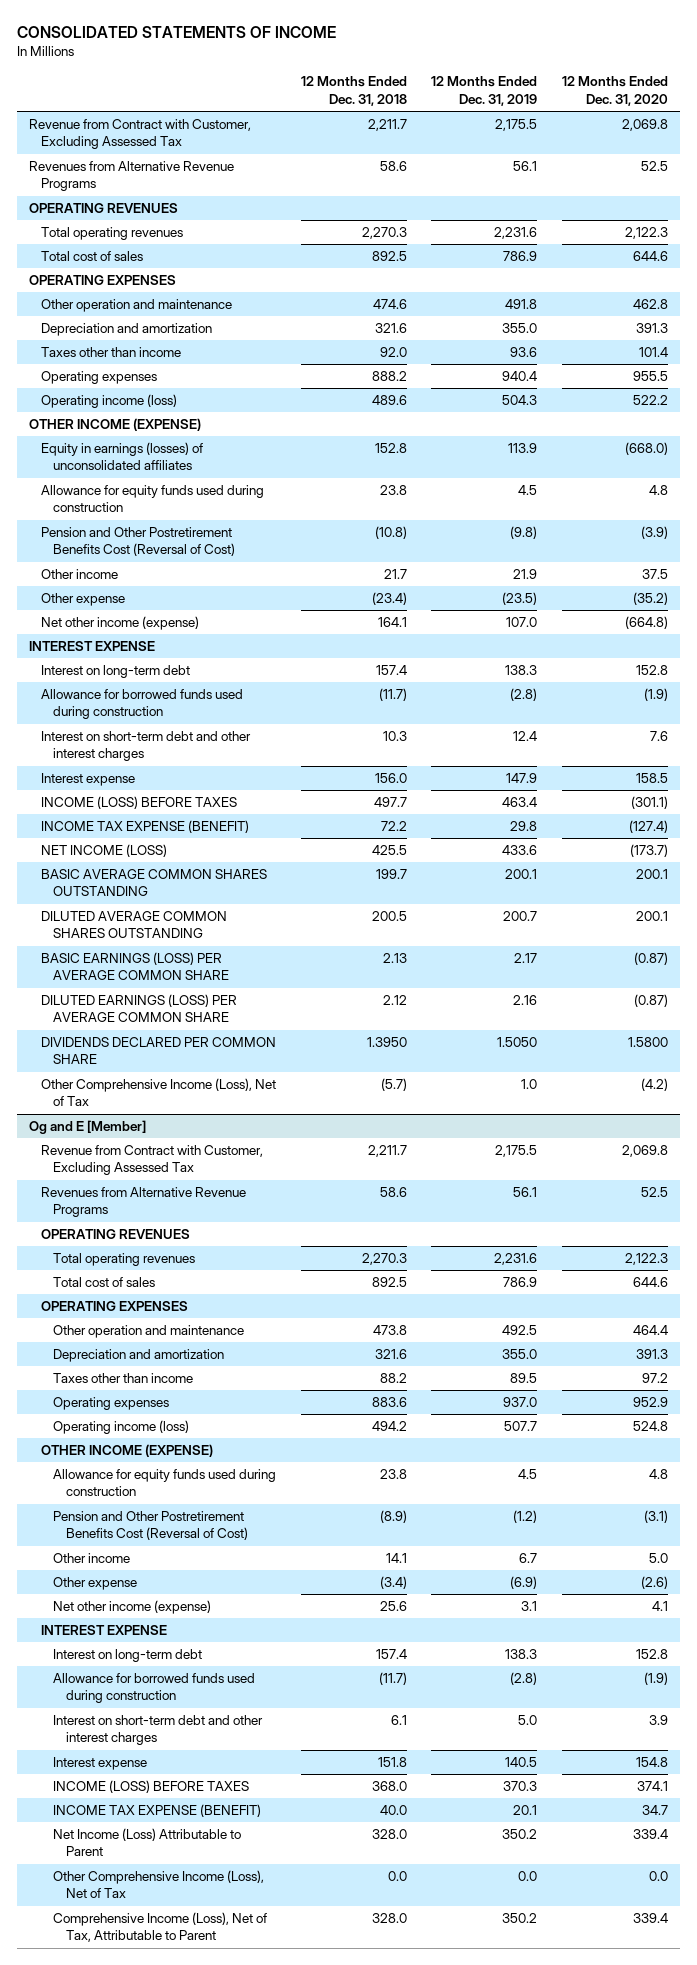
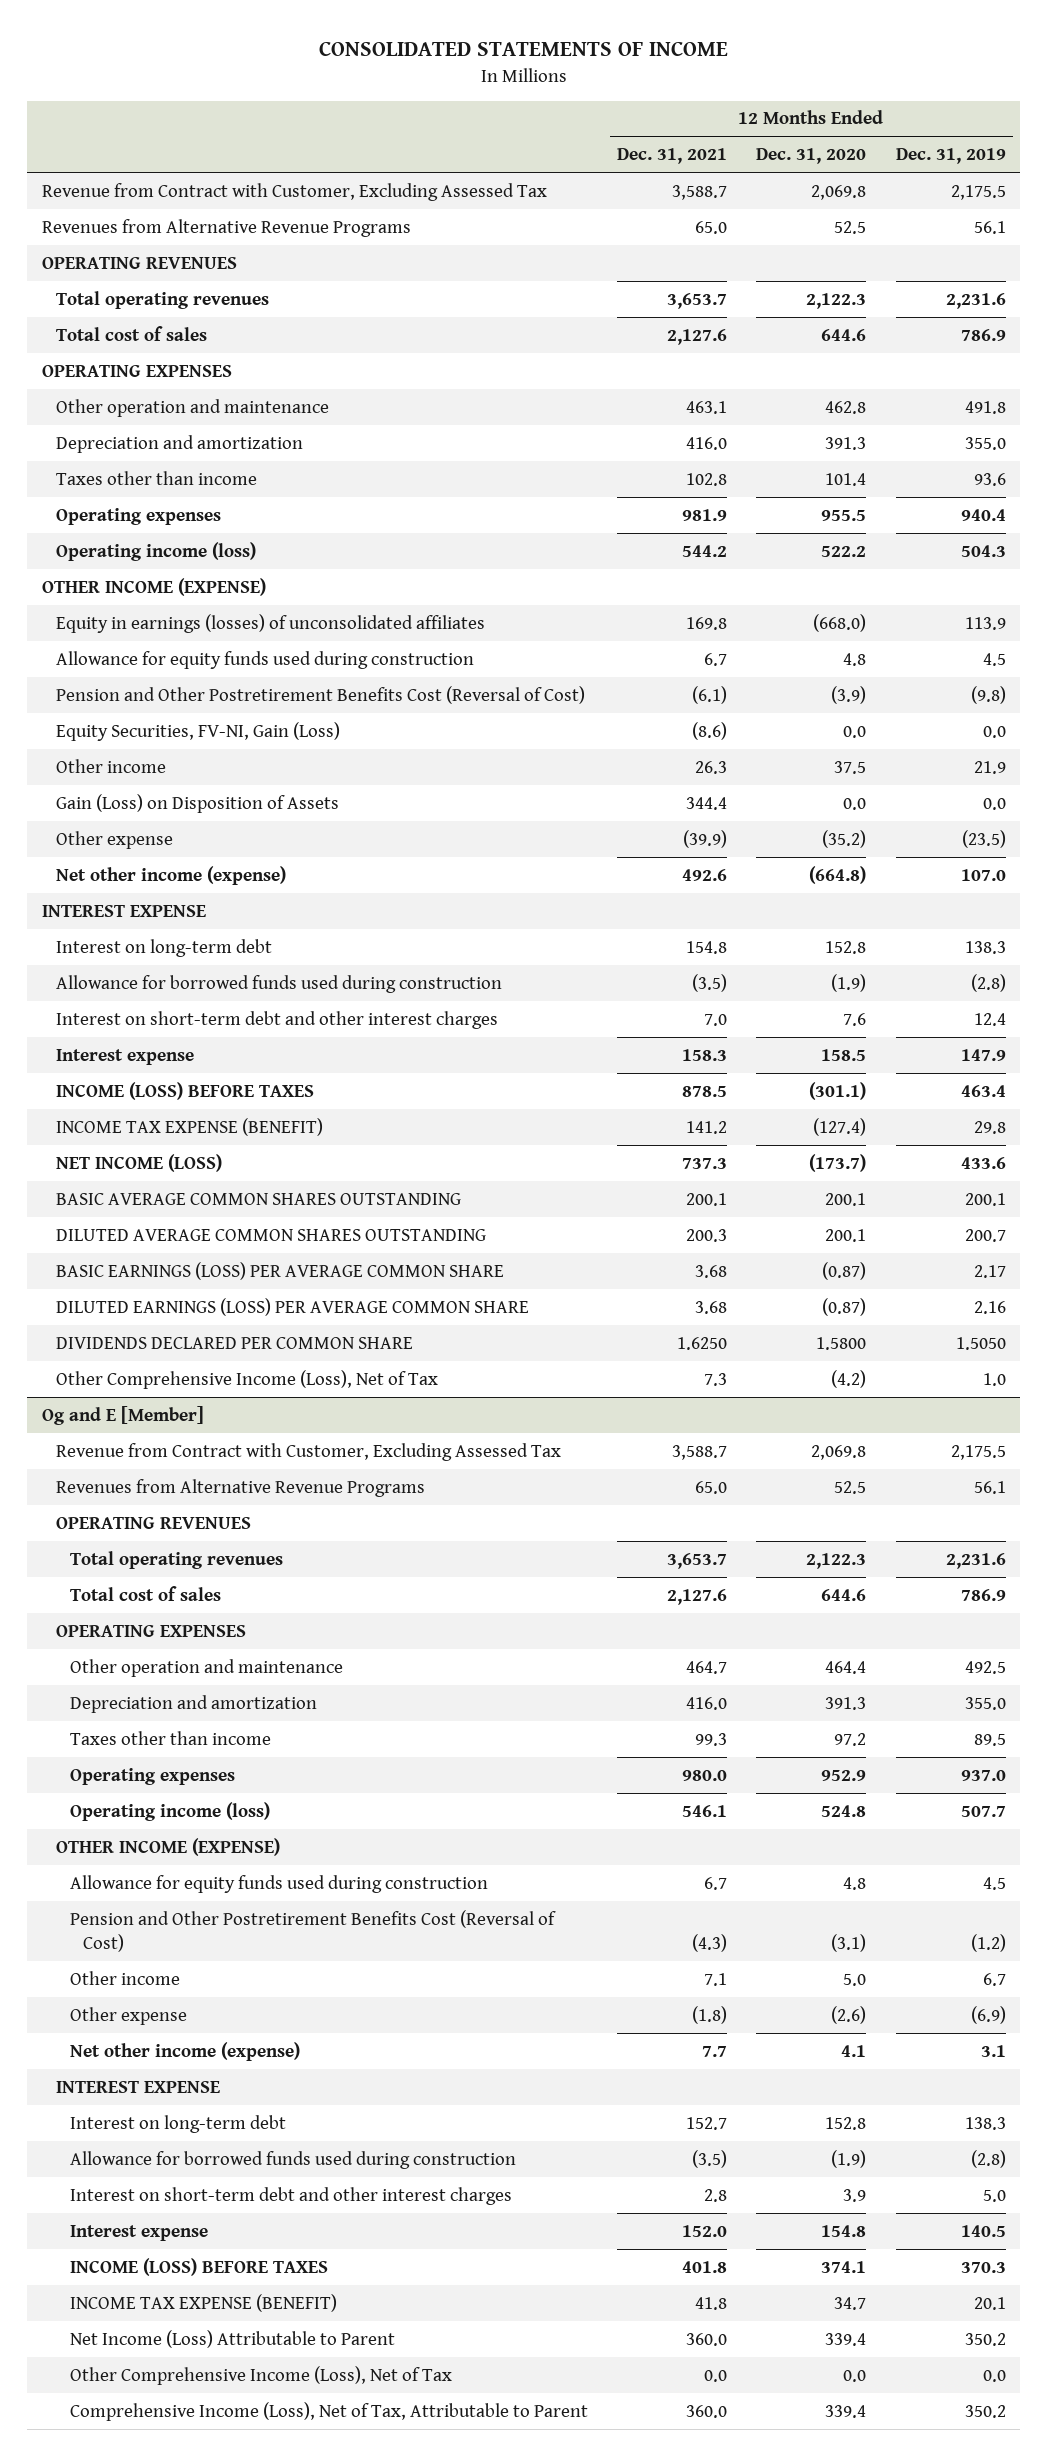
- | 12 Months Ended Dec. 31, 2018 | 12 Months Ended Dec. 31, 2019 | 12 Months Ended Dec. 31, 2020
+ | 12 Months Ended Dec. 31, 2021 | 12 Months Ended Dec. 31, 2020 | 12 Months Ended Dec. 31, 2019
+ Equity Securities, FV-NI, Gain (Loss) | (8.6) | 0.0 | 0.0
+ Gain (Loss) on Disposition of Assets | 344.4 | 0.0 | 0.0

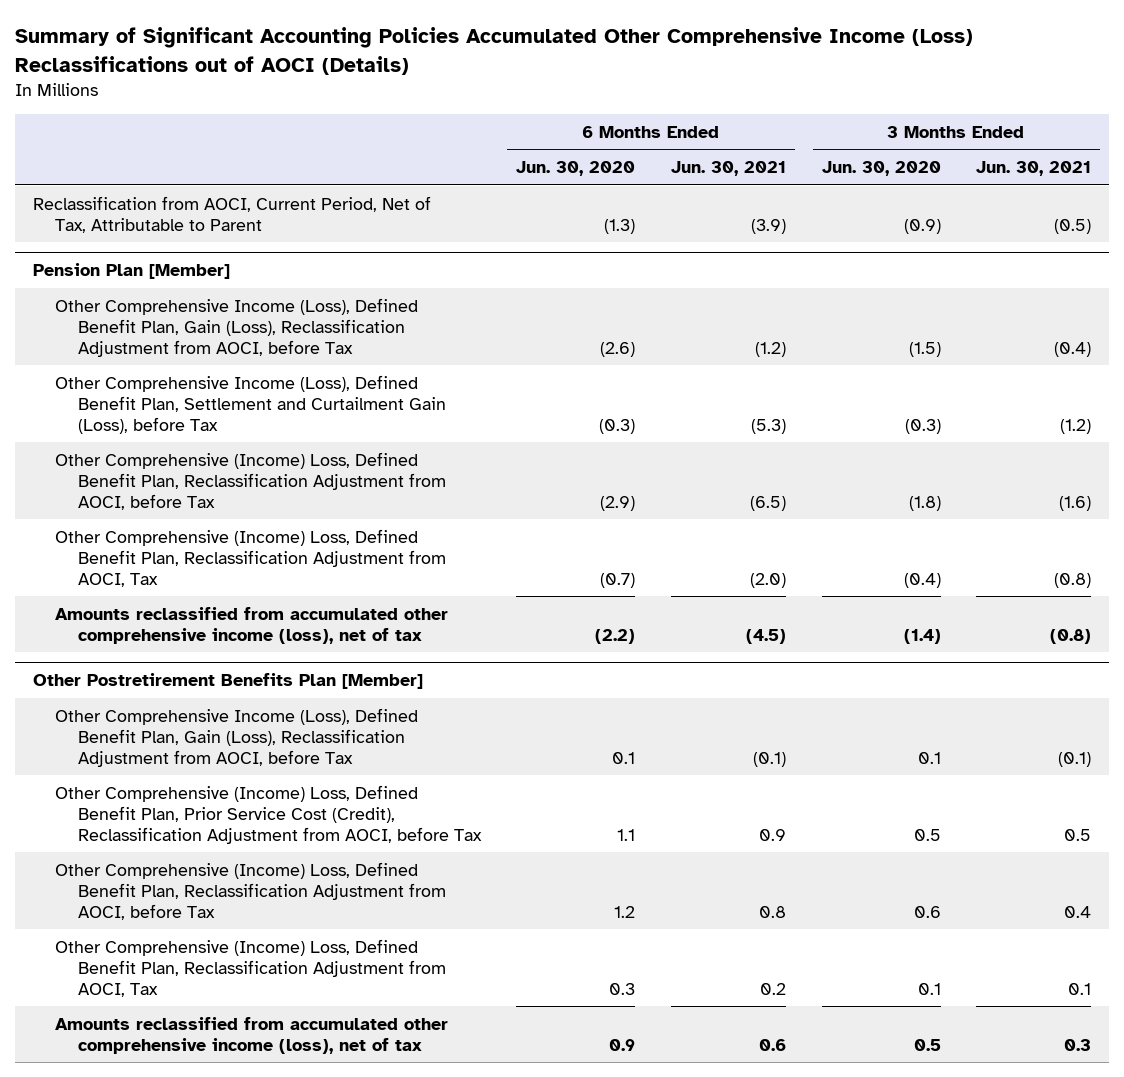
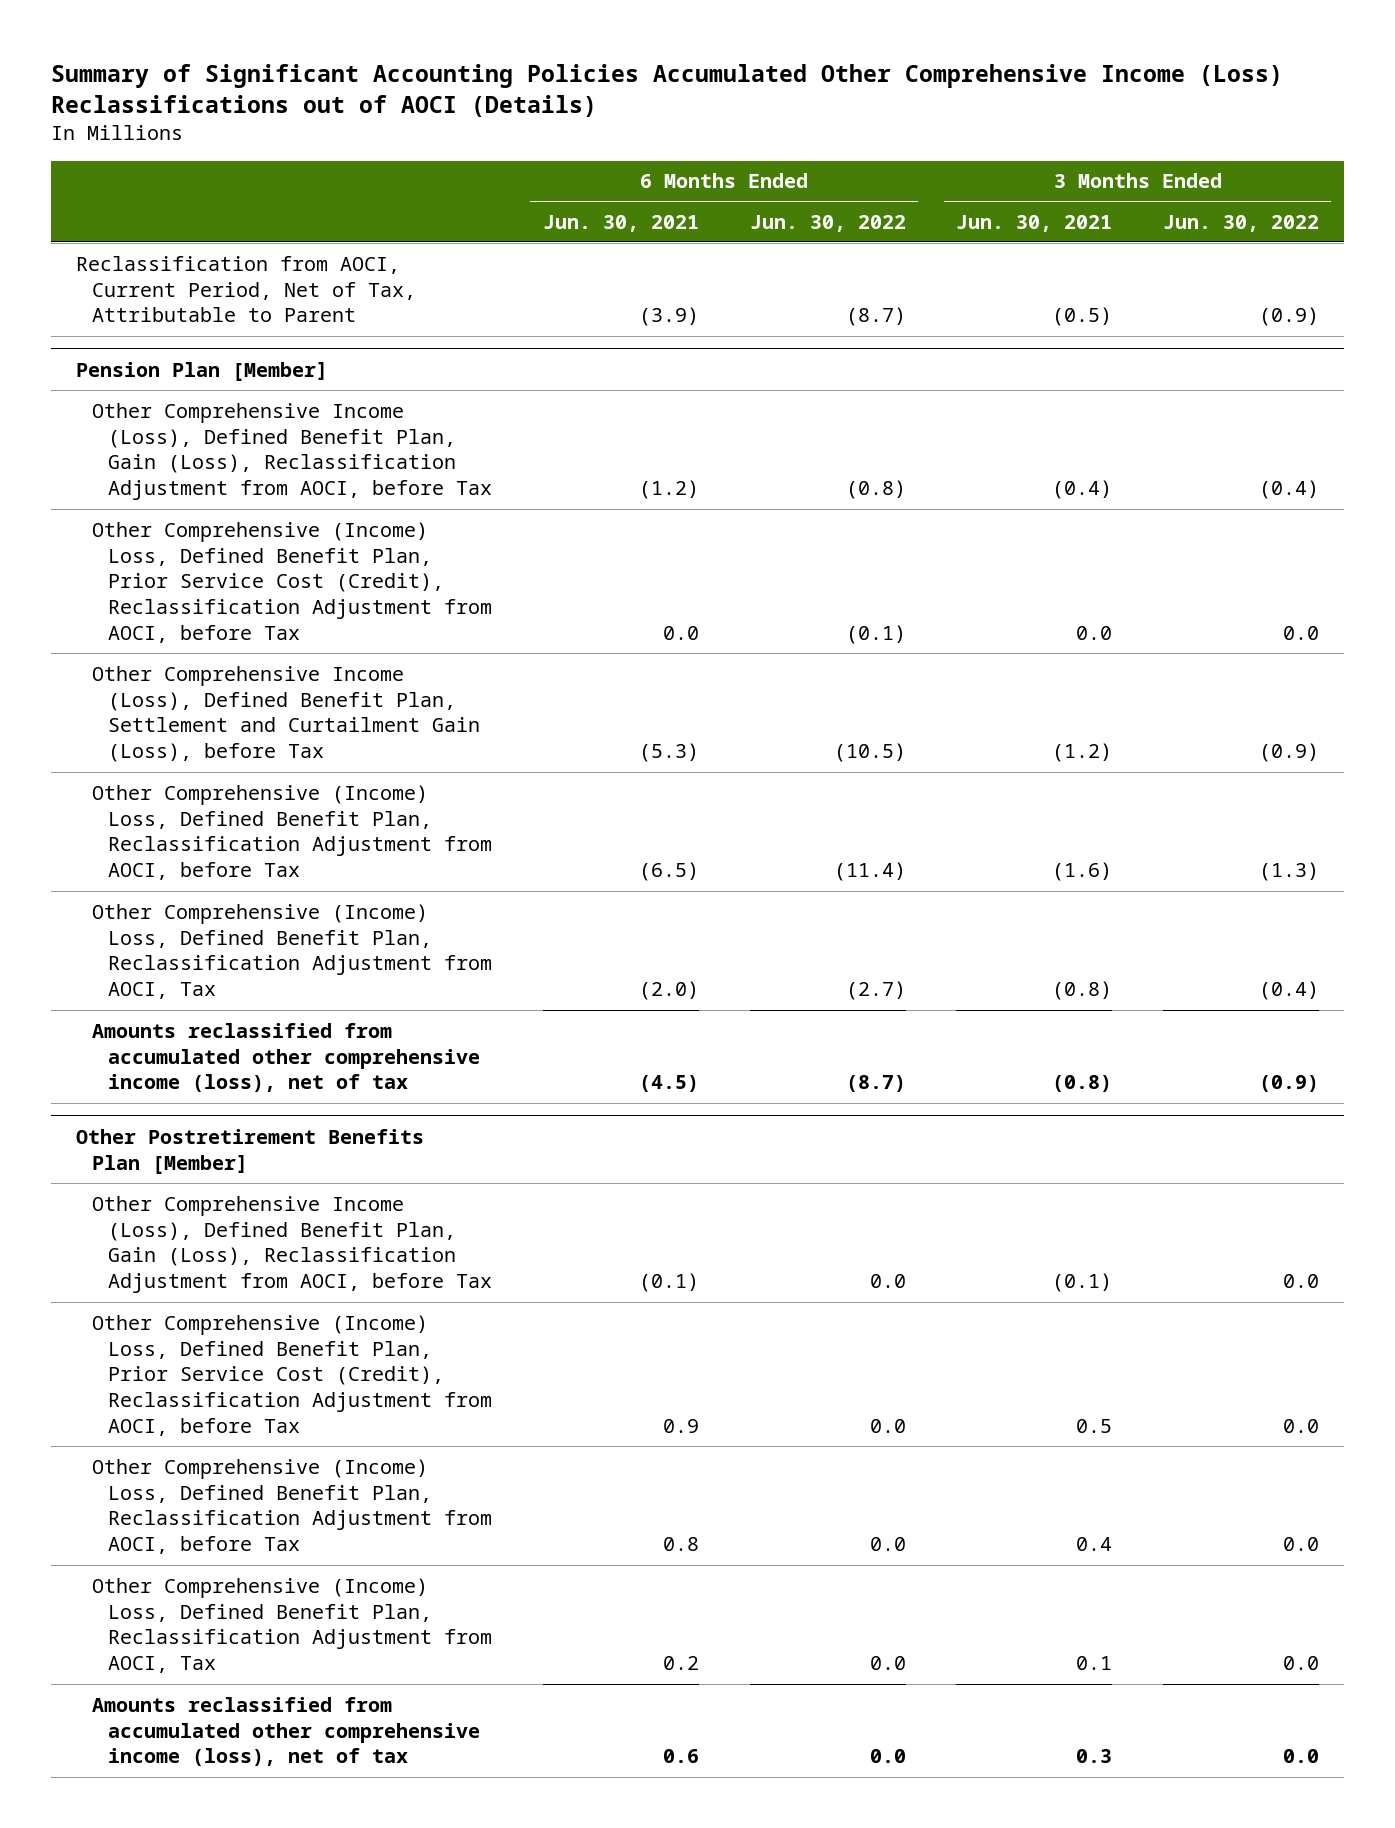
- | 6 Months Ended Jun. 30, 2020 | 6 Months Ended Jun. 30, 2021 | 3 Months Ended Jun. 30, 2020 | 3 Months Ended Jun. 30, 2021
+ | 6 Months Ended Jun. 30, 2021 | 6 Months Ended Jun. 30, 2022 | 3 Months Ended Jun. 30, 2021 | 3 Months Ended Jun. 30, 2022
@ Pension Plan [Member]
+ Other Comprehensive (Income) Loss, Defined Benefit Plan, Prior Service Cost (Credit), Reclassification Adjustment from AOCI, before Tax | 0.0 | (0.1) | 0.0 | 0.0

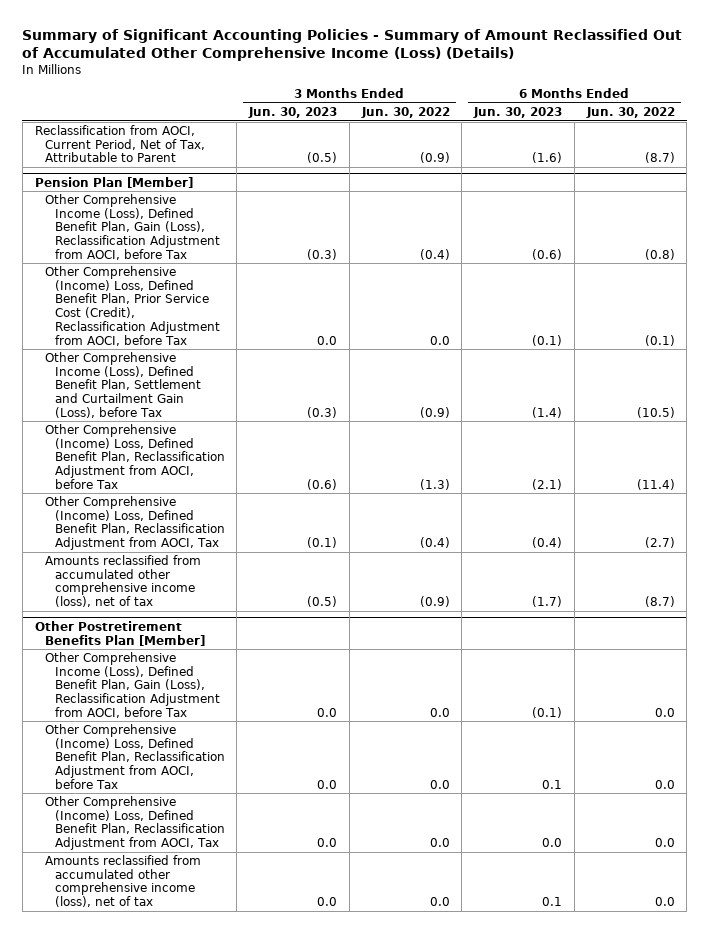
- Summary of Significant Accounting Policies Accumulated Other Comprehensive Income (Loss) Reclassifications out of AOCI (Details)
+ Summary of Significant Accounting Policies - Summary of Amount Reclassified Out of Accumulated Other Comprehensive Income (Loss) (Details)
- | 6 Months Ended Jun. 30, 2021 | 6 Months Ended Jun. 30, 2022 | 3 Months Ended Jun. 30, 2021 | 3 Months Ended Jun. 30, 2022
+ | 3 Months Ended Jun. 30, 2023 | 3 Months Ended Jun. 30, 2022 | 6 Months Ended Jun. 30, 2023 | 6 Months Ended Jun. 30, 2022
@ Other Postretirement Benefits Plan [Member]
- Other Comprehensive (Income) Loss, Defined Benefit Plan, Prior Service Cost (Credit), Reclassification Adjustment from AOCI, before Tax | 0.9 | 0.0 | 0.5 | 0.0

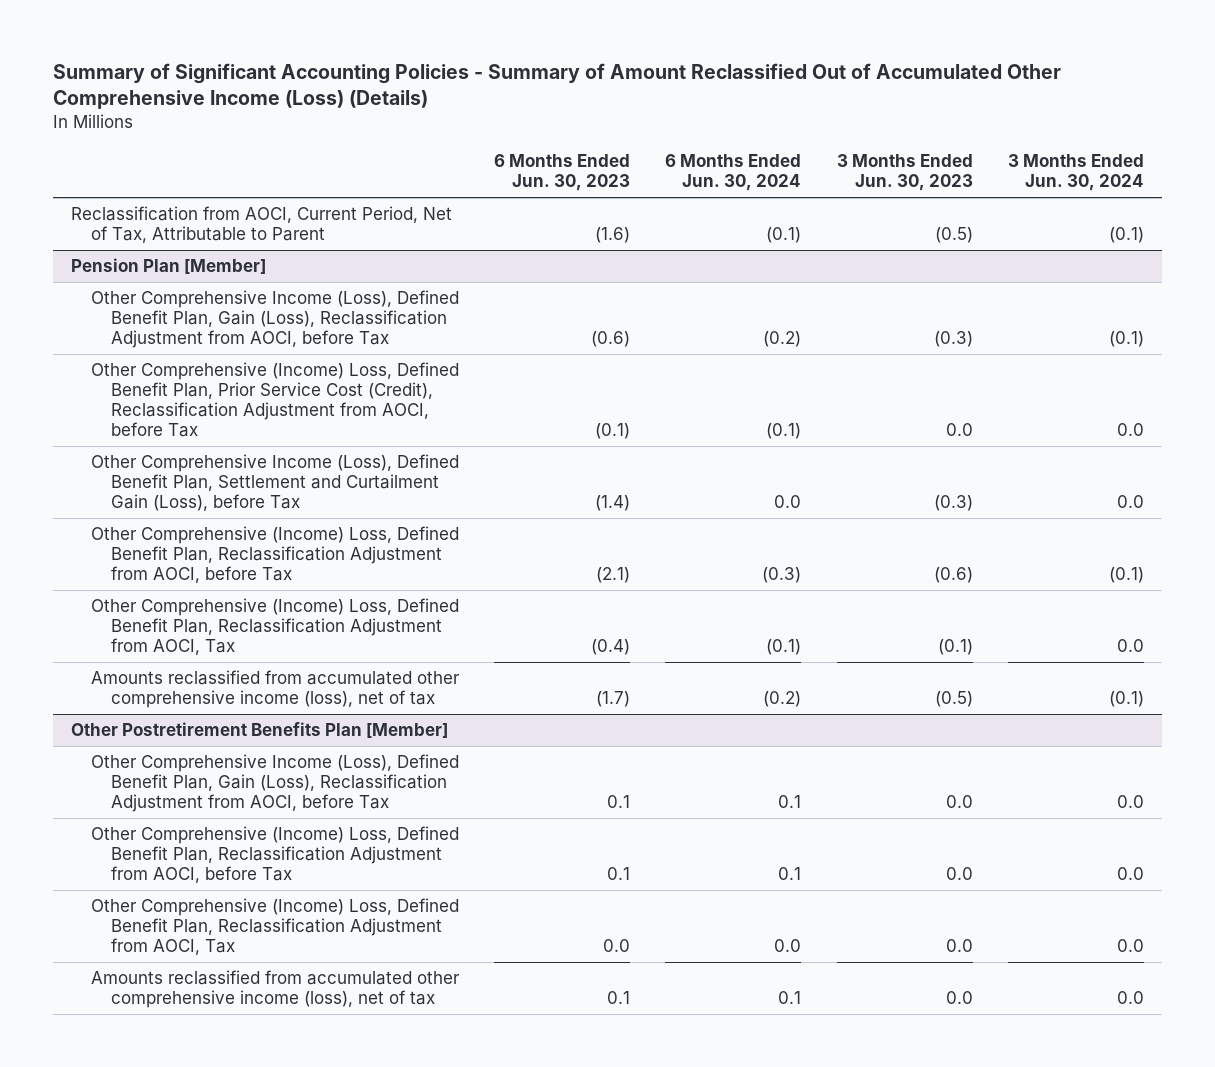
- | 3 Months Ended Jun. 30, 2023 | 3 Months Ended Jun. 30, 2022 | 6 Months Ended Jun. 30, 2023 | 6 Months Ended Jun. 30, 2022
+ | 6 Months Ended Jun. 30, 2023 | 6 Months Ended Jun. 30, 2024 | 3 Months Ended Jun. 30, 2023 | 3 Months Ended Jun. 30, 2024
@ Other Postretirement Benefits Plan [Member]
- Other Comprehensive Income (Loss), Defined Benefit Plan, Gain (Loss), Reclassification Adjustment from AOCI, before Tax | 0.0 | 0.0 | (0.1) | 0.0
+ Other Comprehensive Income (Loss), Defined Benefit Plan, Gain (Loss), Reclassification Adjustment from AOCI, before Tax | 0.1 | 0.1 | 0.0 | 0.0

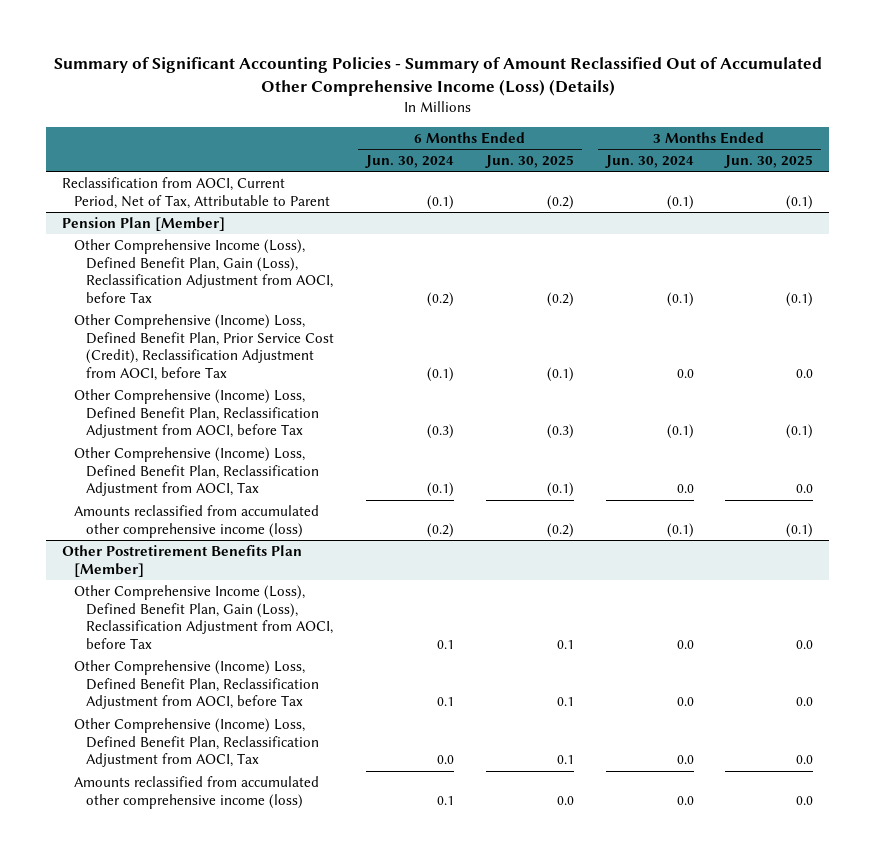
- | 6 Months Ended Jun. 30, 2023 | 6 Months Ended Jun. 30, 2024 | 3 Months Ended Jun. 30, 2023 | 3 Months Ended Jun. 30, 2024
+ | 6 Months Ended Jun. 30, 2024 | 6 Months Ended Jun. 30, 2025 | 3 Months Ended Jun. 30, 2024 | 3 Months Ended Jun. 30, 2025
@ Pension Plan [Member]
- Other Comprehensive Income (Loss), Defined Benefit Plan, Settlement and Curtailment Gain (Loss), before Tax | (1.4) | 0.0 | (0.3) | 0.0
- Amounts reclassified from accumulated other comprehensive income (loss), net of tax | (1.7) | (0.2) | (0.5) | (0.1)
+ Amounts reclassified from accumulated other comprehensive income (loss) | (0.2) | (0.2) | (0.1) | (0.1)
@ Other Postretirement Benefits Plan [Member]
- Amounts reclassified from accumulated other comprehensive income (loss), net of tax | 0.1 | 0.1 | 0.0 | 0.0
+ Amounts reclassified from accumulated other comprehensive income (loss) | 0.1 | 0.0 | 0.0 | 0.0

